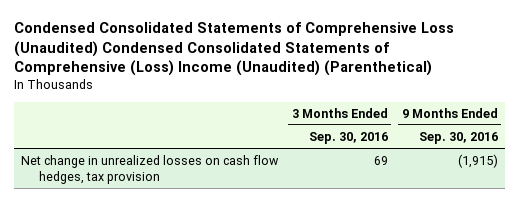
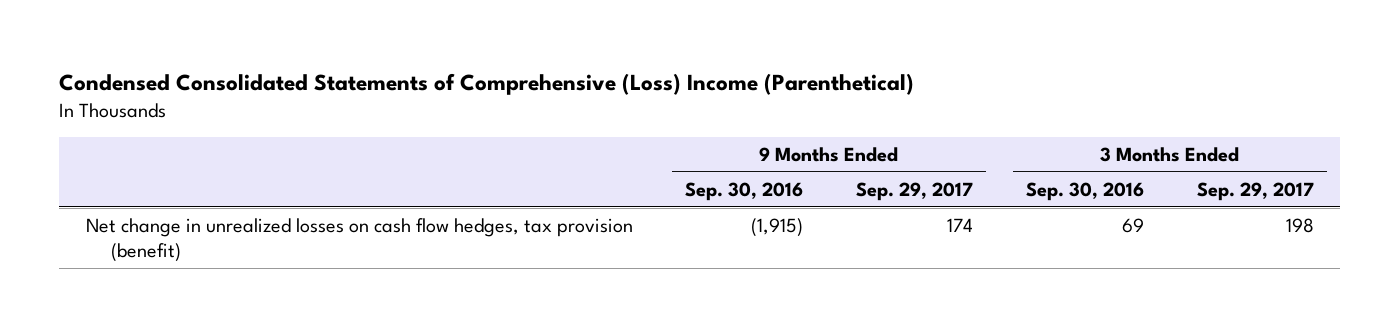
- Condensed Consolidated Statements of Comprehensive Loss (Unaudited) Condensed Consolidated Statements of Comprehensive (Loss) Income (Unaudited) (Parenthetical)
+ Condensed Consolidated Statements of Comprehensive (Loss) Income (Parenthetical)
- | 3 Months Ended Sep. 30, 2016 | 9 Months Ended Sep. 30, 2016
+ | 9 Months Ended Sep. 30, 2016 | 9 Months Ended Sep. 29, 2017 | 3 Months Ended Sep. 30, 2016 | 3 Months Ended Sep. 29, 2017
- Net change in unrealized losses on cash flow hedges, tax provision | 69 | (1,915)
+ Net change in unrealized losses on cash flow hedges, tax provision (benefit) | (1,915) | 174 | 69 | 198

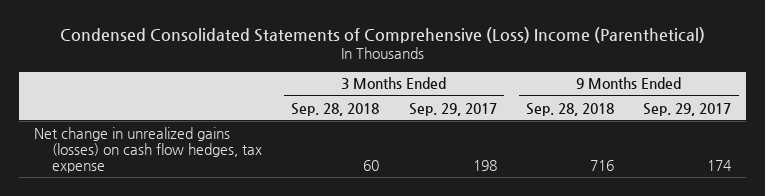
- | 9 Months Ended Sep. 30, 2016 | 9 Months Ended Sep. 29, 2017 | 3 Months Ended Sep. 30, 2016 | 3 Months Ended Sep. 29, 2017
+ | 3 Months Ended Sep. 28, 2018 | 3 Months Ended Sep. 29, 2017 | 9 Months Ended Sep. 28, 2018 | 9 Months Ended Sep. 29, 2017
- Net change in unrealized losses on cash flow hedges, tax provision (benefit) | (1,915) | 174 | 69 | 198
+ Net change in unrealized gains (losses) on cash flow hedges, tax expense | 60 | 198 | 716 | 174

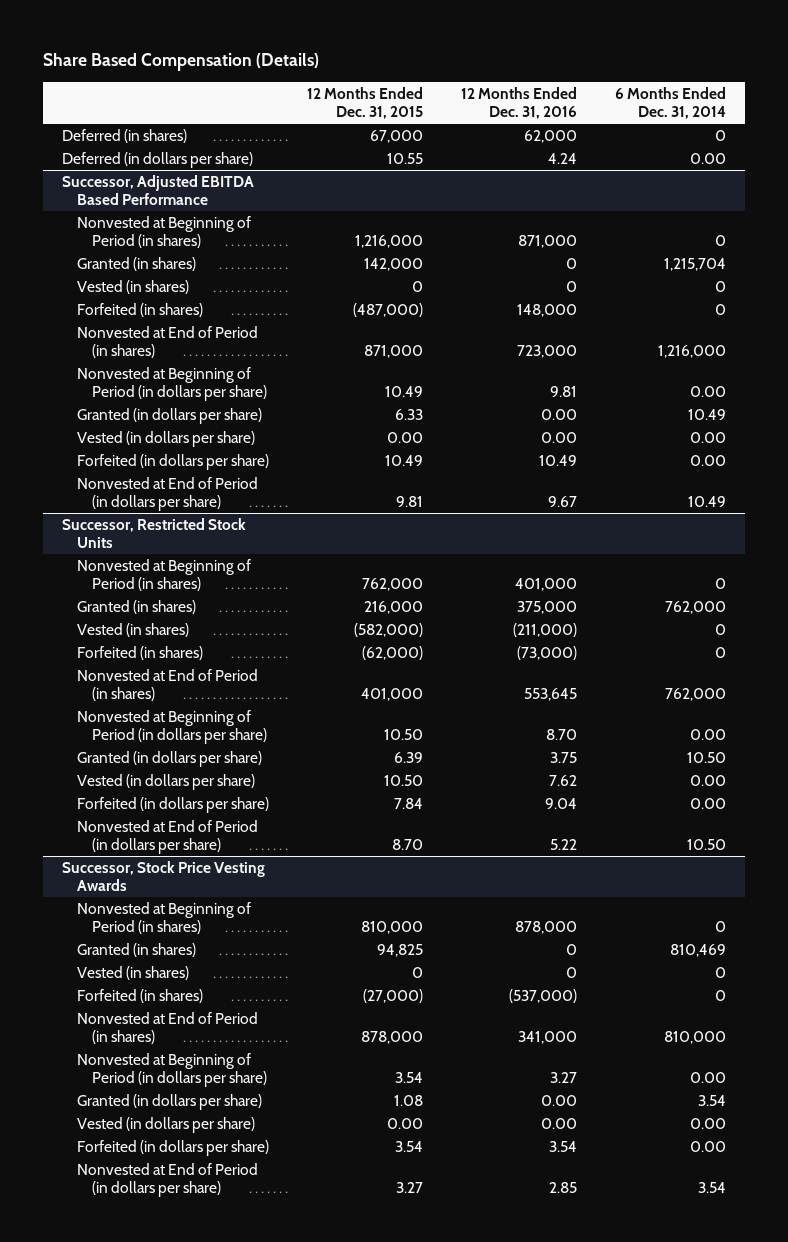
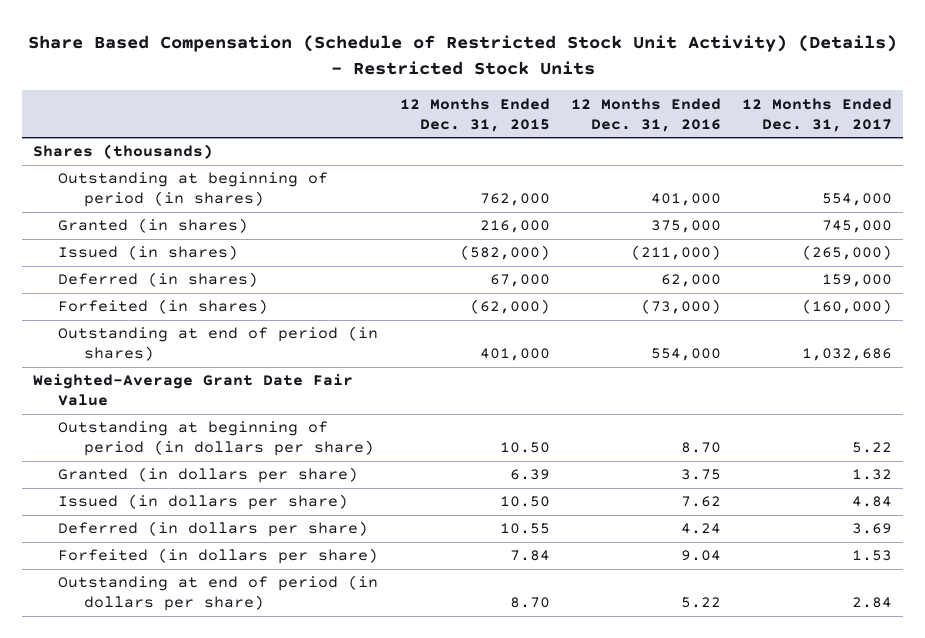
- Share Based Compensation (Details)
+ Share Based Compensation (Schedule of Restricted Stock Unit Activity) (Details) - Restricted Stock Units
- | 12 Months Ended Dec. 31, 2015 | 12 Months Ended Dec. 31, 2016 | 6 Months Ended Dec. 31, 2014
+ | 12 Months Ended Dec. 31, 2015 | 12 Months Ended Dec. 31, 2016 | 12 Months Ended Dec. 31, 2017
- Successor, Adjusted EBITDA Based Performance
- Nonvested at Beginning of Period (in shares) | 1,216,000 | 871,000 | 0
- Granted (in shares) | 142,000 | 0 | 1,215,704
- Vested (in shares) | 0 | 0 | 0
- Forfeited (in shares) | (487,000) | 148,000 | 0
- Nonvested at End of Period (in shares) | 871,000 | 723,000 | 1,216,000
- Nonvested at Beginning of Period (in dollars per share) | 10.49 | 9.81 | 0.00
- Granted (in dollars per share) | 6.33 | 0.00 | 10.49
- Vested (in dollars per share) | 0.00 | 0.00 | 0.00
- Forfeited (in dollars per share) | 10.49 | 10.49 | 0.00
- Nonvested at End of Period (in dollars per share) | 9.81 | 9.67 | 10.49
- Successor, Restricted Stock Units
- Nonvested at Beginning of Period (in shares) | 762,000 | 401,000 | 0
+ Shares (thousands)
+ Outstanding at beginning of period (in shares) | 762,000 | 401,000 | 554,000
- Vested (in shares) | (582,000) | (211,000) | 0
+ Issued (in shares) | (582,000) | (211,000) | (265,000)
moved down: Deferred (in shares) | 67,000 | 62,000 | 159,000
- Nonvested at End of Period (in shares) | 401,000 | 553,645 | 762,000
- Nonvested at Beginning of Period (in dollars per share) | 10.50 | 8.70 | 0.00
+ Outstanding at end of period (in shares) | 401,000 | 554,000 | 1,032,686
+ Weighted-Average Grant Date Fair Value
+ Outstanding at beginning of period (in dollars per share) | 10.50 | 8.70 | 5.22
- Vested (in dollars per share) | 10.50 | 7.62 | 0.00
+ Issued (in dollars per share) | 10.50 | 7.62 | 4.84
moved down: Deferred (in dollars per share) | 10.55 | 4.24 | 3.69
- Nonvested at End of Period (in dollars per share) | 8.70 | 5.22 | 10.50
- Successor, Stock Price Vesting Awards
- Nonvested at Beginning of Period (in shares) | 810,000 | 878,000 | 0
- Granted (in shares) | 94,825 | 0 | 810,469
- Vested (in shares) | 0 | 0 | 0
- Forfeited (in shares) | (27,000) | (537,000) | 0
- Nonvested at End of Period (in shares) | 878,000 | 341,000 | 810,000
- Nonvested at Beginning of Period (in dollars per share) | 3.54 | 3.27 | 0.00
- Granted (in dollars per share) | 1.08 | 0.00 | 3.54
- Vested (in dollars per share) | 0.00 | 0.00 | 0.00
- Forfeited (in dollars per share) | 3.54 | 3.54 | 0.00
- Nonvested at End of Period (in dollars per share) | 3.27 | 2.85 | 3.54
+ Outstanding at end of period (in dollars per share) | 8.70 | 5.22 | 2.84

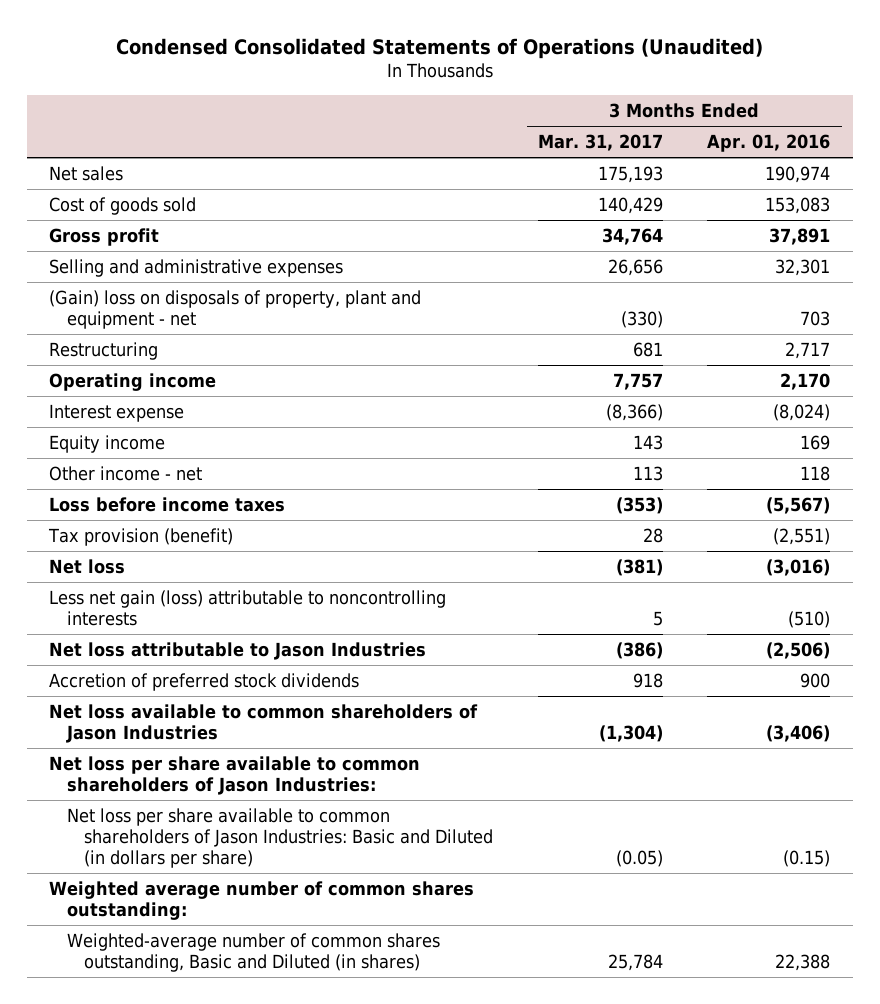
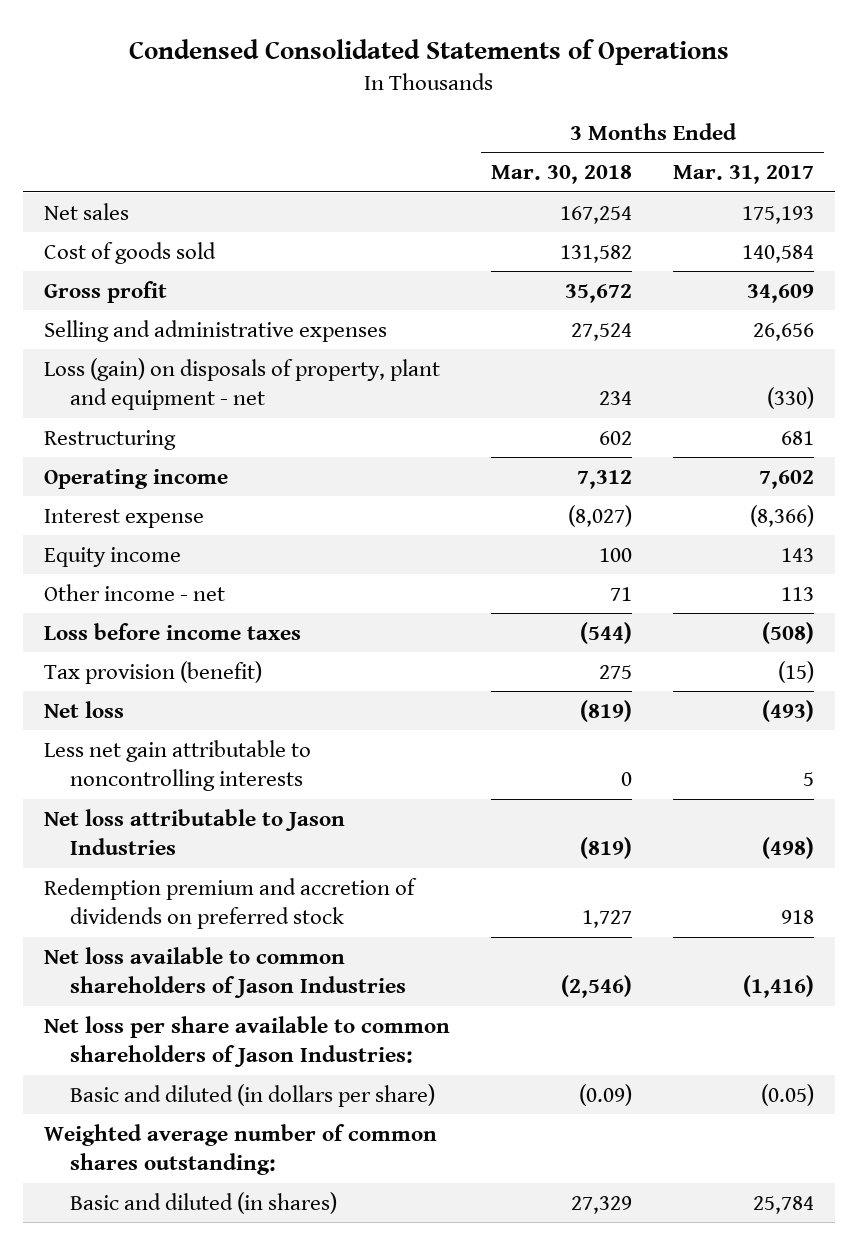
- Condensed Consolidated Statements of Operations (Unaudited)
+ Condensed Consolidated Statements of Operations
- | 3 Months Ended Mar. 31, 2017 | 3 Months Ended Apr. 01, 2016
+ | 3 Months Ended Mar. 30, 2018 | 3 Months Ended Mar. 31, 2017
- Cost of goods sold | 140,429 | 153,083
- Gross profit | 34,764 | 37,891
+ Cost of goods sold | 131,582 | 140,584
+ Gross profit | 35,672 | 34,609
- (Gain) loss on disposals of property, plant and equipment - net | (330) | 703
+ Loss (gain) on disposals of property, plant and equipment - net | 234 | (330)
- Operating income | 7,757 | 2,170
+ Operating income | 7,312 | 7,602
- Loss before income taxes | (353) | (5,567)
- Tax provision (benefit) | 28 | (2,551)
- Net loss | (381) | (3,016)
- Less net gain (loss) attributable to noncontrolling interests | 5 | (510)
- Net loss attributable to Jason Industries | (386) | (2,506)
- Accretion of preferred stock dividends | 918 | 900
- Net loss available to common shareholders of Jason Industries | (1,304) | (3,406)
+ Loss before income taxes | (544) | (508)
+ Tax provision (benefit) | 275 | (15)
+ Net loss | (819) | (493)
+ Less net gain attributable to noncontrolling interests | 0 | 5
+ Net loss attributable to Jason Industries | (819) | (498)
+ Redemption premium and accretion of dividends on preferred stock | 1,727 | 918
+ Net loss available to common shareholders of Jason Industries | (2,546) | (1,416)
- Net loss per share available to common shareholders of Jason Industries: Basic and Diluted (in dollars per share) | (0.05) | (0.15)
+ Basic and diluted (in dollars per share) | (0.09) | (0.05)
- Weighted-average number of common shares outstanding, Basic and Diluted (in shares) | 25,784 | 22,388
+ Basic and diluted (in shares) | 27,329 | 25,784

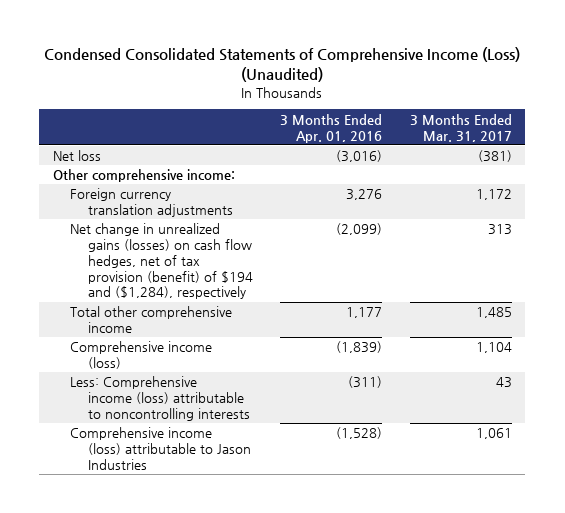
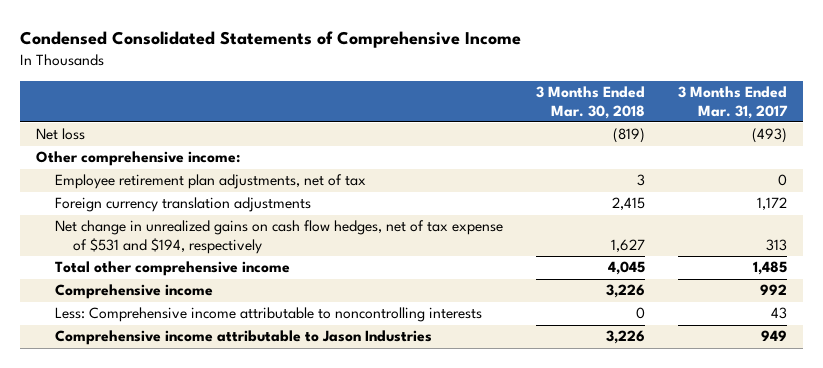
- Condensed Consolidated Statements of Comprehensive Income (Loss) (Unaudited)
+ Condensed Consolidated Statements of Comprehensive Income
- | 3 Months Ended Apr. 01, 2016 | 3 Months Ended Mar. 31, 2017
+ | 3 Months Ended Mar. 30, 2018 | 3 Months Ended Mar. 31, 2017
- Net loss | (3,016) | (381)
+ Net loss | (819) | (493)
+ Employee retirement plan adjustments, net of tax | 3 | 0
- Net change in unrealized gains (losses) on cash flow hedges, net of tax provision (benefit) of $194 and ($1,284), respectively | (2,099) | 313
+ Net change in unrealized gains on cash flow hedges, net of tax expense of $531 and $194, respectively | 1,627 | 313
- Comprehensive income (loss) | (1,839) | 1,104
- Less: Comprehensive income (loss) attributable to noncontrolling interests | (311) | 43
- Comprehensive income (loss) attributable to Jason Industries | (1,528) | 1,061
+ Comprehensive income | 3,226 | 992
+ Less: Comprehensive income attributable to noncontrolling interests | 0 | 43
+ Comprehensive income attributable to Jason Industries | 3,226 | 949

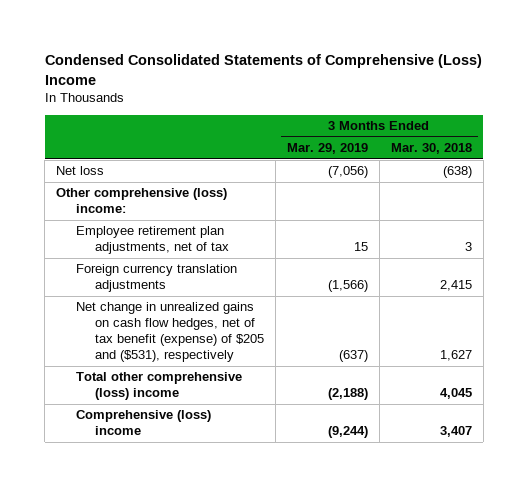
- Condensed Consolidated Statements of Comprehensive Income
+ Condensed Consolidated Statements of Comprehensive (Loss) Income
- | 3 Months Ended Mar. 30, 2018 | 3 Months Ended Mar. 31, 2017
+ | 3 Months Ended Mar. 29, 2019 | 3 Months Ended Mar. 30, 2018
- Net loss | (819) | (493)
- Other comprehensive income:
+ Net loss | (7,056) | (638)
+ Other comprehensive (loss) income:
- Net change in unrealized gains on cash flow hedges, net of tax expense of $531 and $194, respectively | 1,627 | 313
- Total other comprehensive income | 4,045 | 1,485
- Comprehensive income | 3,226 | 992
- Less: Comprehensive income attributable to noncontrolling interests | 0 | 43
- Comprehensive income attributable to Jason Industries | 3,226 | 949
+ Net change in unrealized gains on cash flow hedges, net of tax benefit (expense) of $205 and ($531), respectively | (637) | 1,627
+ Total other comprehensive (loss) income | (2,188) | 4,045
+ Comprehensive (loss) income | (9,244) | 3,407

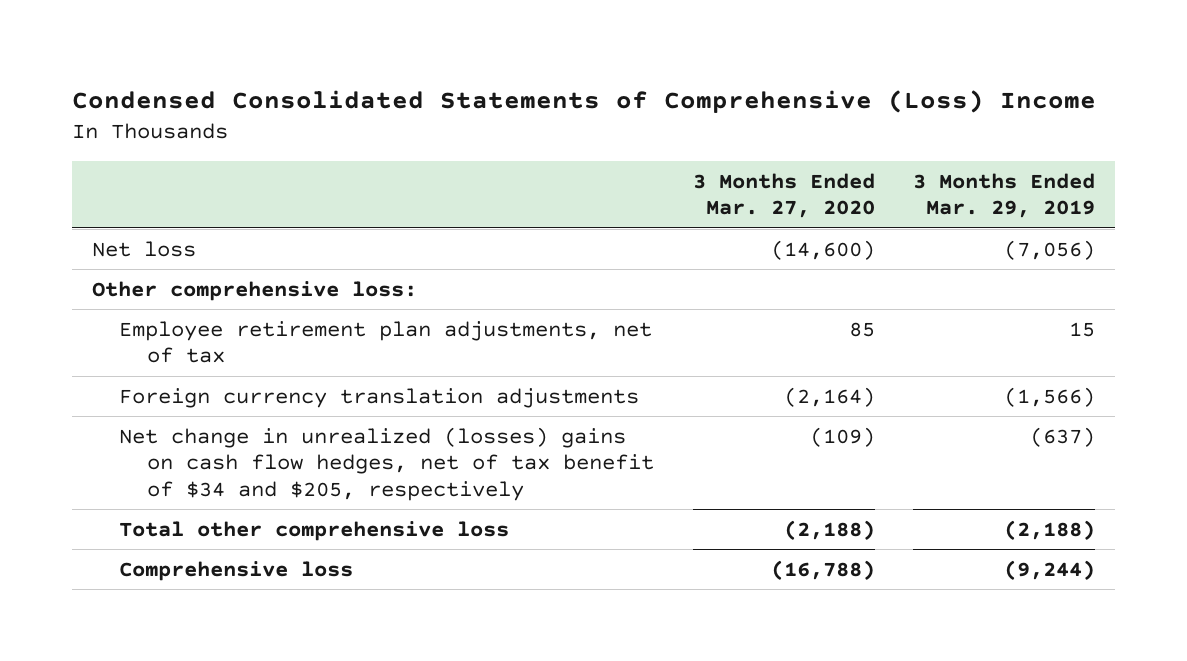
- | 3 Months Ended Mar. 29, 2019 | 3 Months Ended Mar. 30, 2018
+ | 3 Months Ended Mar. 27, 2020 | 3 Months Ended Mar. 29, 2019
- Other comprehensive (loss) income:
+ Other comprehensive loss:
- Net change in unrealized gains on cash flow hedges, net of tax benefit (expense) of $205 and ($531), respectively | (637) | 1,627
- Total other comprehensive (loss) income | (2,188) | 4,045
- Comprehensive (loss) income | (9,244) | 3,407
+ Net change in unrealized (losses) gains on cash flow hedges, net of tax benefit of $34 and $205, respectively | (109) | (637)
+ Total other comprehensive loss | (2,188) | (2,188)
+ Comprehensive loss | (16,788) | (9,244)

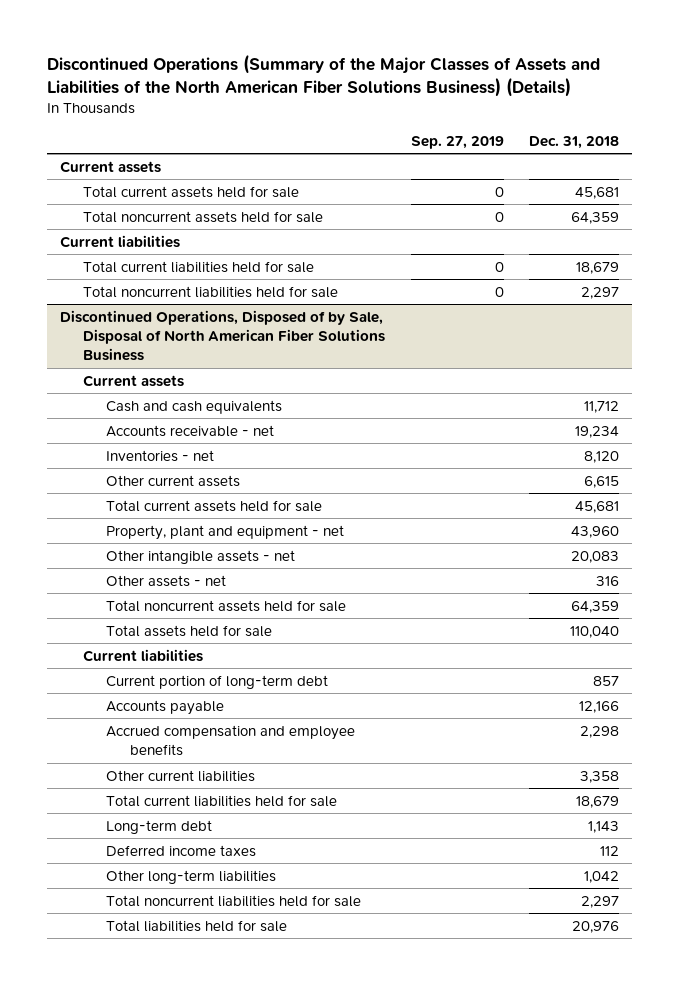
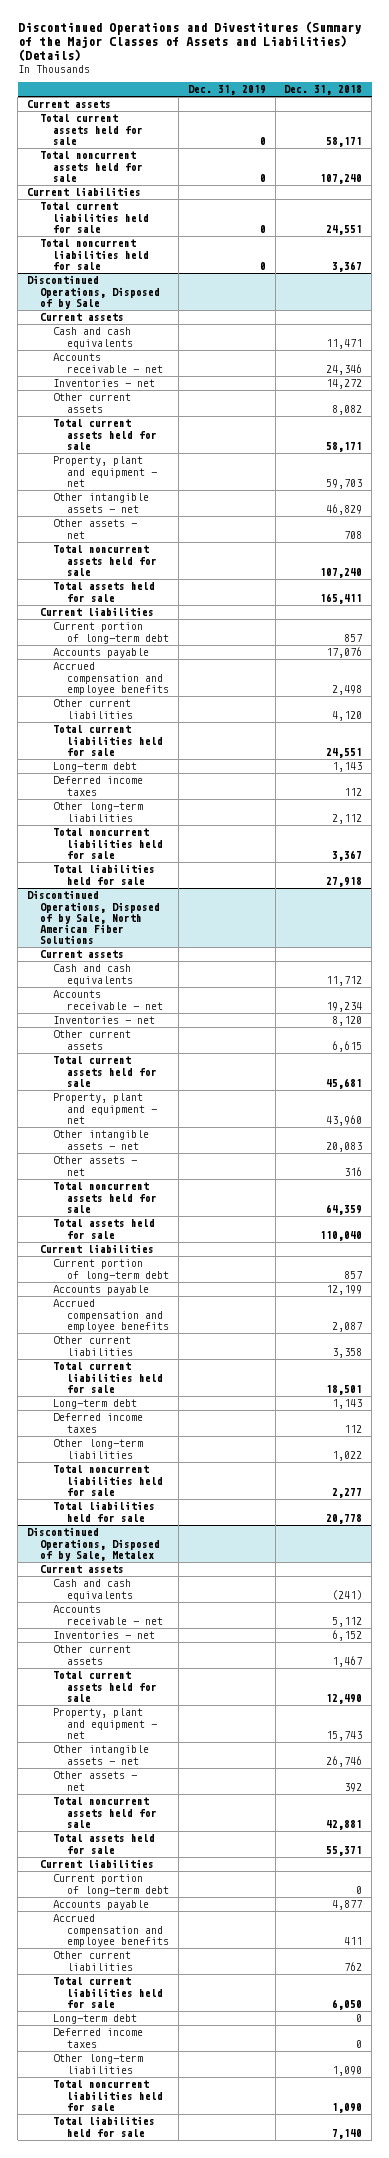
- Discontinued Operations (Summary of the Major Classes of Assets and Liabilities of the North American Fiber Solutions Business) (Details)
+ Discontinued Operations and Divestitures (Summary of the Major Classes of Assets and Liabilities) (Details)
- | Sep. 27, 2019 | Dec. 31, 2018
+ | Dec. 31, 2019 | Dec. 31, 2018
- Total current assets held for sale | 0 | 45,681
- Total noncurrent assets held for sale | 0 | 64,359
+ Total current assets held for sale | 0 | 58,171
+ Total noncurrent assets held for sale | 0 | 107,240
- Total current liabilities held for sale | 0 | 18,679
- Total noncurrent liabilities held for sale | 0 | 2,297
- Discontinued Operations, Disposed of by Sale, Disposal of North American Fiber Solutions Business
+ Total current liabilities held for sale | 0 | 24,551
+ Total noncurrent liabilities held for sale | 0 | 3,367
+ Discontinued Operations, Disposed of by Sale
+ Cash and cash equivalents | | 11,471
+ Accounts receivable - net | | 24,346
+ Inventories - net | | 14,272
+ Other current assets | | 8,082
+ Total current assets held for sale | | 58,171
+ Property, plant and equipment - net | | 59,703
+ Other intangible assets - net | | 46,829
+ Other assets - net | | 708
+ Total noncurrent assets held for sale | | 107,240
+ Total assets held for sale | | 165,411
+ Current liabilities
+ Current portion of long-term debt | | 857
+ Accounts payable | | 17,076
+ Accrued compensation and employee benefits | | 2,498
+ Other current liabilities | | 4,120
+ Total current liabilities held for sale | | 24,551
+ Long-term debt | | 1,143
+ Deferred income taxes | | 112
+ Other long-term liabilities | | 2,112
+ Total noncurrent liabilities held for sale | | 3,367
+ Total liabilities held for sale | | 27,918
+ Discontinued Operations, Disposed of by Sale, North American Fiber Solutions
+ Current assets
- Accounts payable | | 12,166
- Accrued compensation and employee benefits | | 2,298
+ Accounts payable | | 12,199
+ Accrued compensation and employee benefits | | 2,087
- Total current liabilities held for sale | | 18,679
+ Total current liabilities held for sale | | 18,501
- Other long-term liabilities | | 1,042
- Total noncurrent liabilities held for sale | | 2,297
- Total liabilities held for sale | | 20,976
+ Other long-term liabilities | | 1,022
+ Total noncurrent liabilities held for sale | | 2,277
+ Total liabilities held for sale | | 20,778
+ Discontinued Operations, Disposed of by Sale, Metalex
+ Current assets
+ Cash and cash equivalents | | (241)
+ Accounts receivable - net | | 5,112
+ Inventories - net | | 6,152
+ Other current assets | | 1,467
+ Total current assets held for sale | | 12,490
+ Property, plant and equipment - net | | 15,743
+ Other intangible assets - net | | 26,746
+ Other assets - net | | 392
+ Total noncurrent assets held for sale | | 42,881
+ Total assets held for sale | | 55,371
+ Current liabilities
+ Current portion of long-term debt | | 0
+ Accounts payable | | 4,877
+ Accrued compensation and employee benefits | | 411
+ Other current liabilities | | 762
+ Total current liabilities held for sale | | 6,050
+ Long-term debt | | 0
+ Deferred income taxes | | 0
+ Other long-term liabilities | | 1,090
+ Total noncurrent liabilities held for sale | | 1,090
+ Total liabilities held for sale | | 7,140

